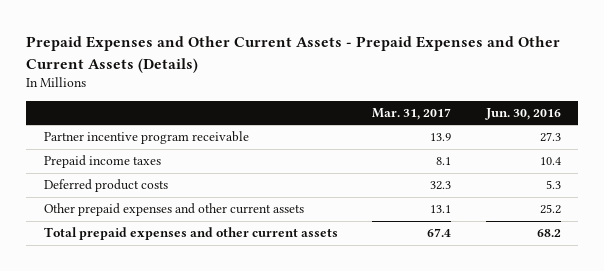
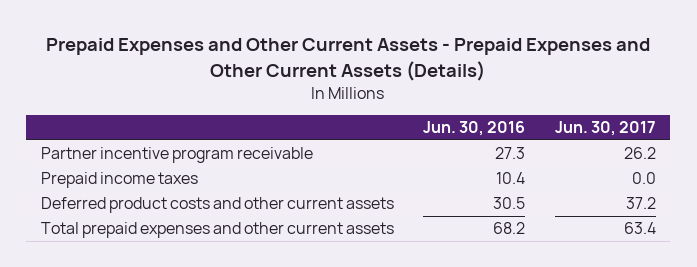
- | Mar. 31, 2017 | Jun. 30, 2016
+ | Jun. 30, 2016 | Jun. 30, 2017
- Deferred product costs | 32.3 | 5.3
- Other prepaid expenses and other current assets | 13.1 | 25.2
+ Deferred product costs and other current assets | 30.5 | 37.2

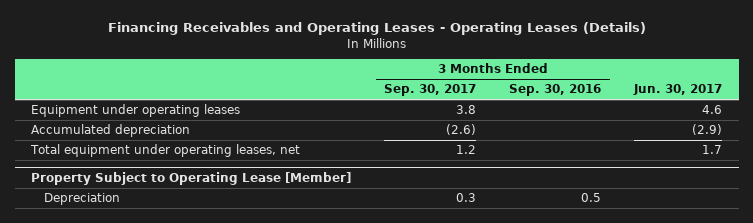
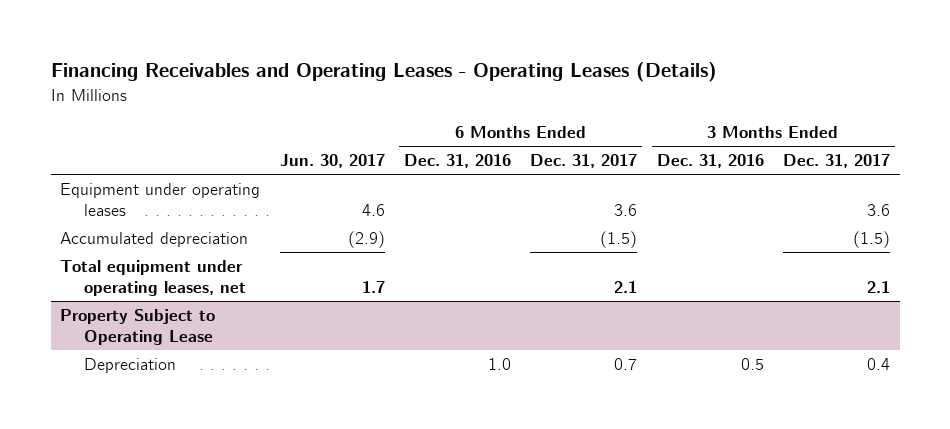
- | 3 Months Ended Sep. 30, 2017 | 3 Months Ended Sep. 30, 2016 | Jun. 30, 2017
+ | Jun. 30, 2017 | 6 Months Ended Dec. 31, 2016 | 6 Months Ended Dec. 31, 2017 | 3 Months Ended Dec. 31, 2016 | 3 Months Ended Dec. 31, 2017
- Property Subject to Operating Lease [Member]
+ Property Subject to Operating Lease

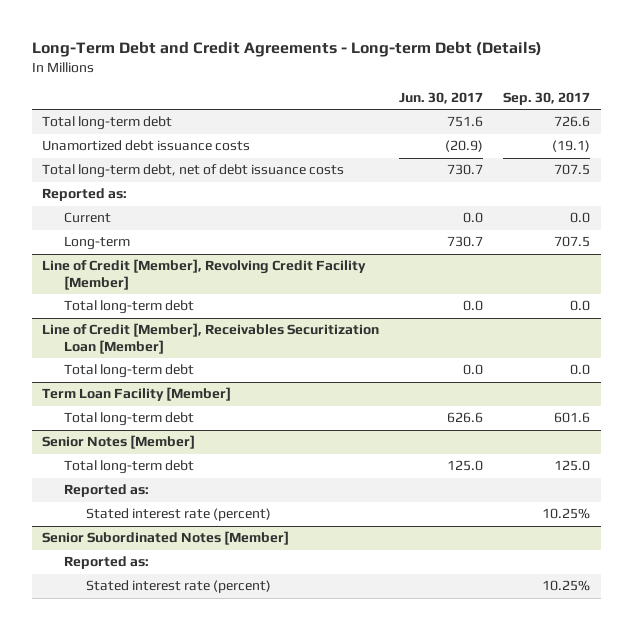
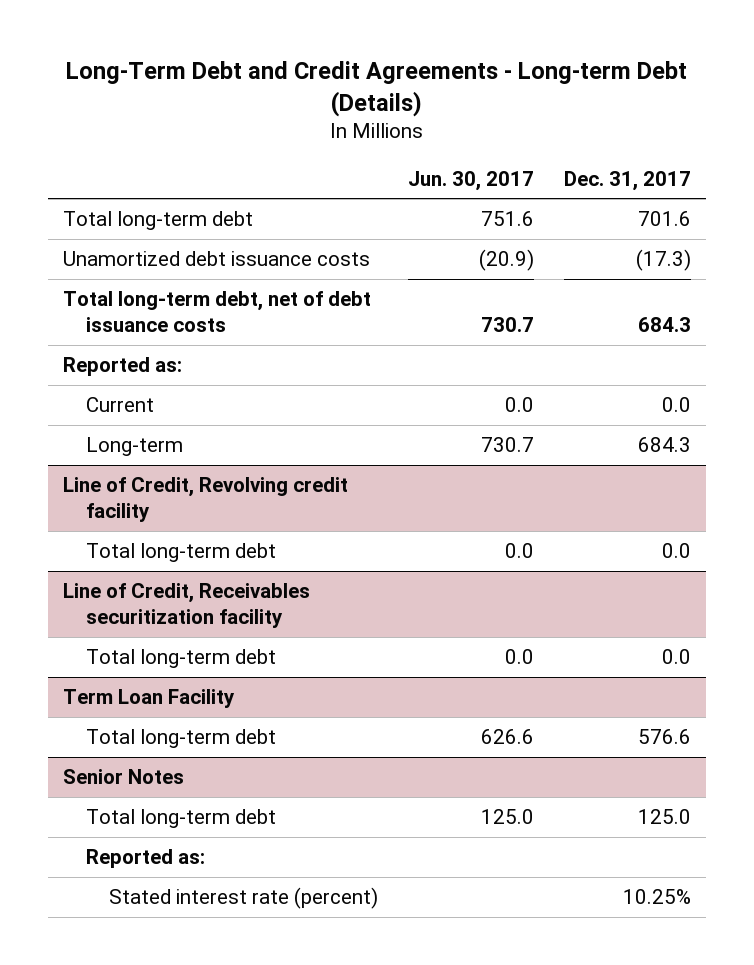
- | Jun. 30, 2017 | Sep. 30, 2017
+ | Jun. 30, 2017 | Dec. 31, 2017
- Line of Credit [Member], Revolving Credit Facility [Member]
+ Line of Credit, Revolving credit facility
- Line of Credit [Member], Receivables Securitization Loan [Member]
+ Line of Credit, Receivables securitization facility
- Term Loan Facility [Member]
+ Term Loan Facility
- Senior Notes [Member]
+ Senior Notes
- Senior Subordinated Notes [Member]
- Reported as:
- Stated interest rate (percent) | | 10.25%

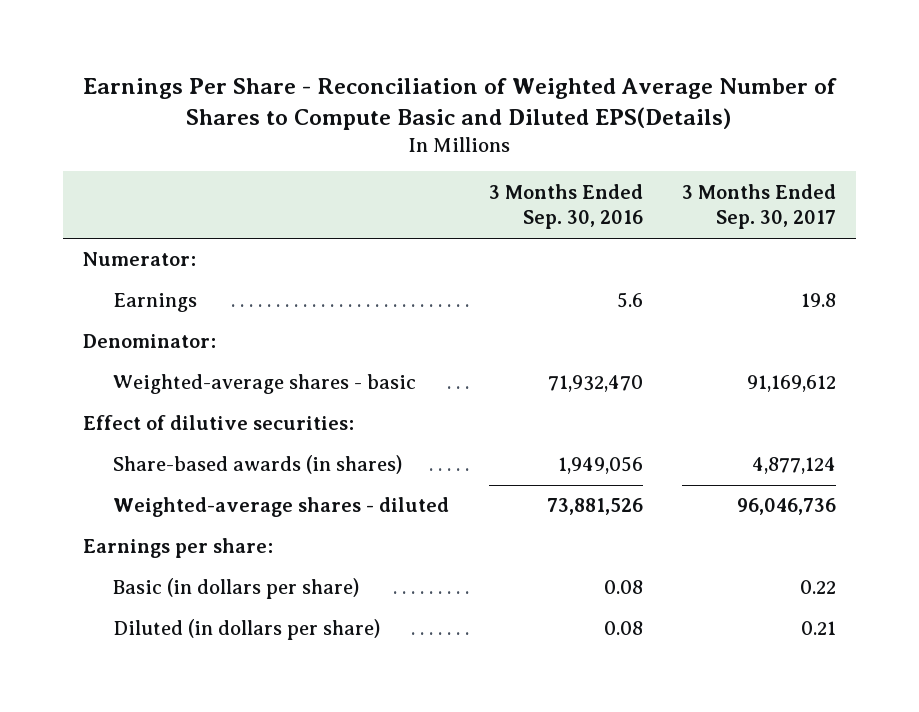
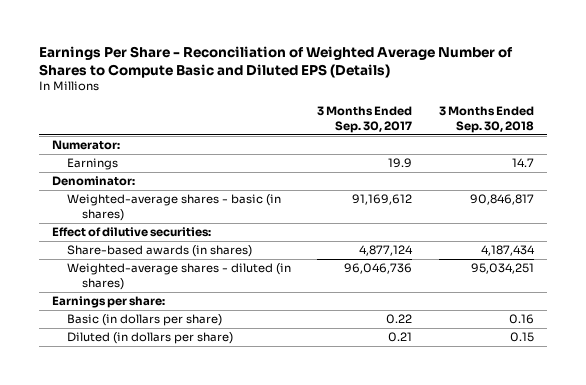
- Earnings Per Share - Reconciliation of Weighted Average Number of Shares to Compute Basic and Diluted EPS(Details)
+ Earnings Per Share - Reconciliation of Weighted Average Number of Shares to Compute Basic and Diluted EPS (Details)
- | 3 Months Ended Sep. 30, 2016 | 3 Months Ended Sep. 30, 2017
+ | 3 Months Ended Sep. 30, 2017 | 3 Months Ended Sep. 30, 2018
- Earnings | 5.6 | 19.8
+ Earnings | 19.9 | 14.7
- Weighted-average shares - basic | 71,932,470 | 91,169,612
+ Weighted-average shares - basic (in shares) | 91,169,612 | 90,846,817
- Weighted-average shares - diluted | 73,881,526 | 96,046,736
+ Weighted-average shares - diluted (in shares) | 96,046,736 | 95,034,251

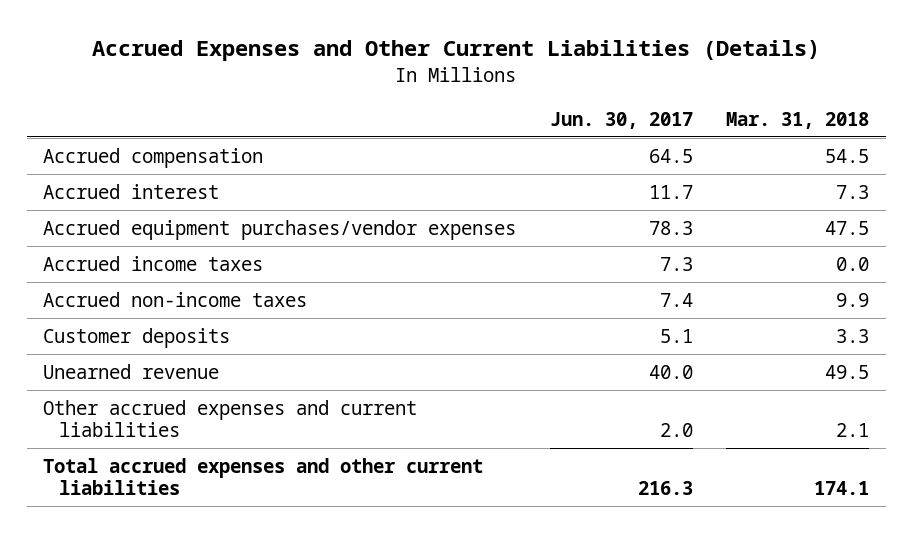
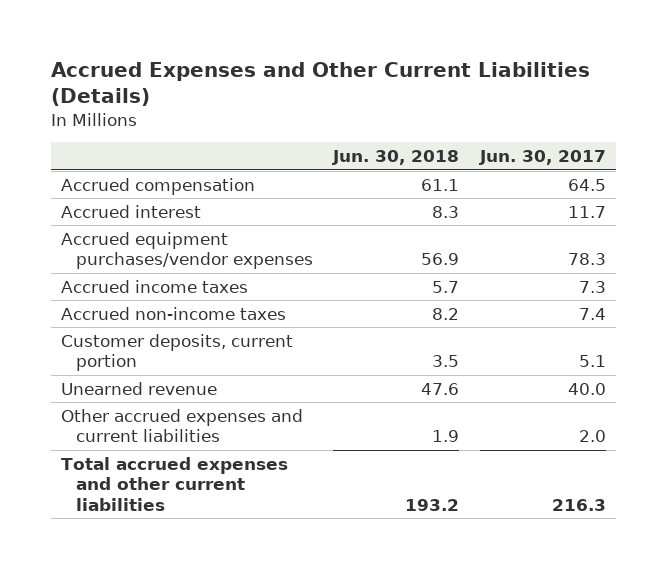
- | Jun. 30, 2017 | Mar. 31, 2018
+ | Jun. 30, 2018 | Jun. 30, 2017
- Customer deposits | 5.1 | 3.3
+ Customer deposits, current portion | 3.5 | 5.1

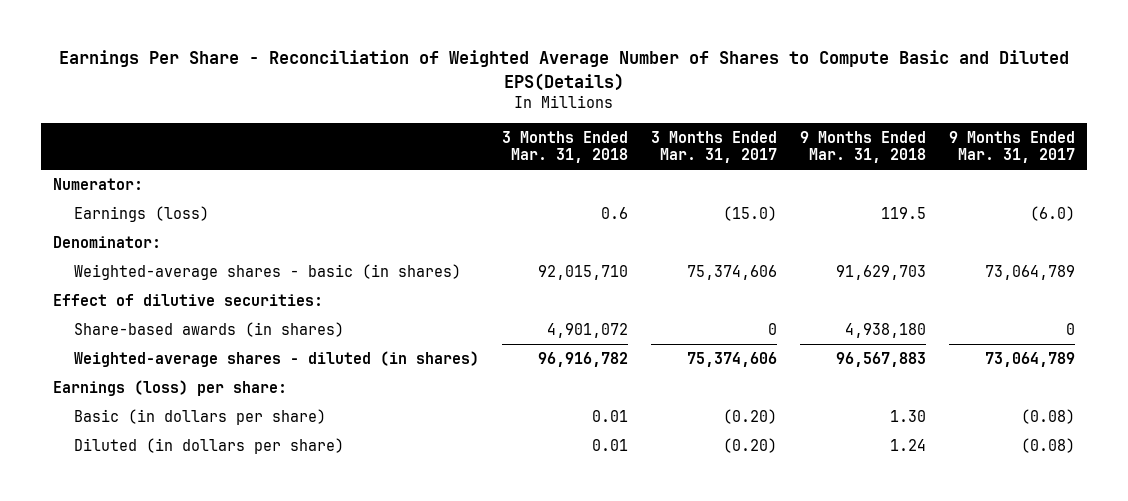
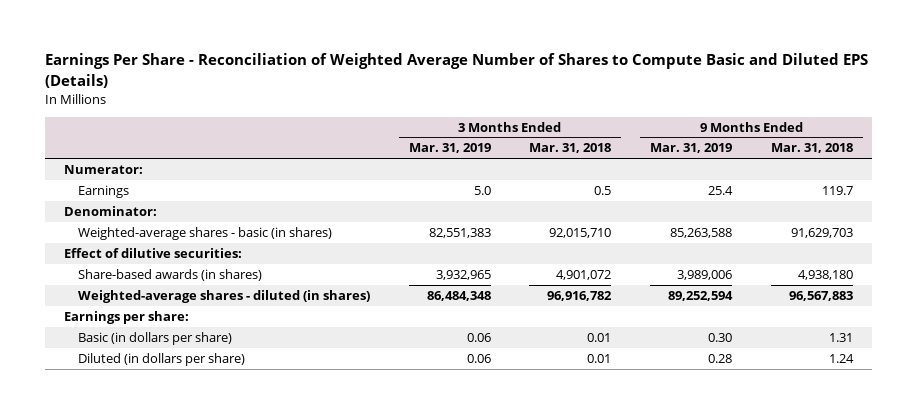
- Earnings Per Share - Reconciliation of Weighted Average Number of Shares to Compute Basic and Diluted EPS(Details)
+ Earnings Per Share - Reconciliation of Weighted Average Number of Shares to Compute Basic and Diluted EPS (Details)
- | 3 Months Ended Mar. 31, 2018 | 3 Months Ended Mar. 31, 2017 | 9 Months Ended Mar. 31, 2018 | 9 Months Ended Mar. 31, 2017
+ | 3 Months Ended Mar. 31, 2019 | 3 Months Ended Mar. 31, 2018 | 9 Months Ended Mar. 31, 2019 | 9 Months Ended Mar. 31, 2018
- Earnings (loss) | 0.6 | (15.0) | 119.5 | (6.0)
+ Earnings | 5.0 | 0.5 | 25.4 | 119.7
- Earnings (loss) per share:
- Basic (in dollars per share) | 0.01 | (0.20) | 1.30 | (0.08)
+ Earnings per share:
+ Basic (in dollars per share) | 0.06 | 0.01 | 0.30 | 1.31

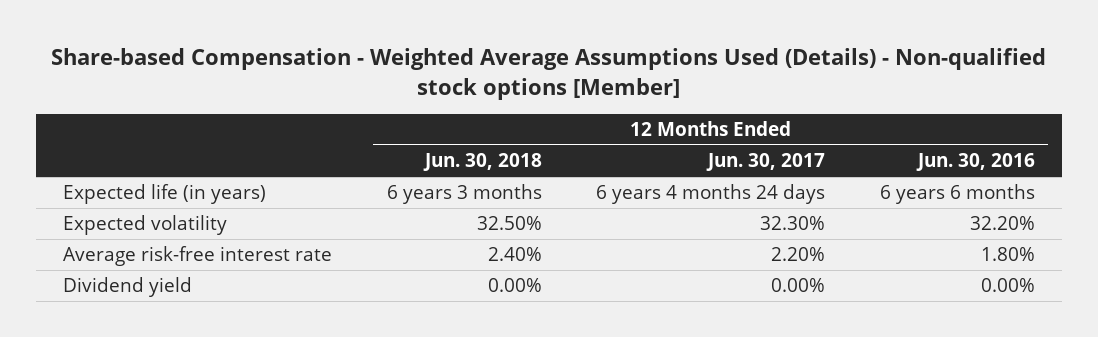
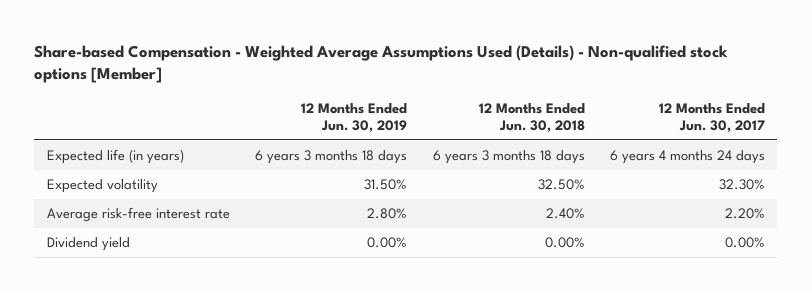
- | 12 Months Ended Jun. 30, 2018 | 12 Months Ended Jun. 30, 2017 | 12 Months Ended Jun. 30, 2016
+ | 12 Months Ended Jun. 30, 2019 | 12 Months Ended Jun. 30, 2018 | 12 Months Ended Jun. 30, 2017
- Expected life (in years) | 6 years 3 months | 6 years 4 months 24 days | 6 years 6 months
+ Expected life (in years) | 6 years 3 months 18 days | 6 years 3 months 18 days | 6 years 4 months 24 days

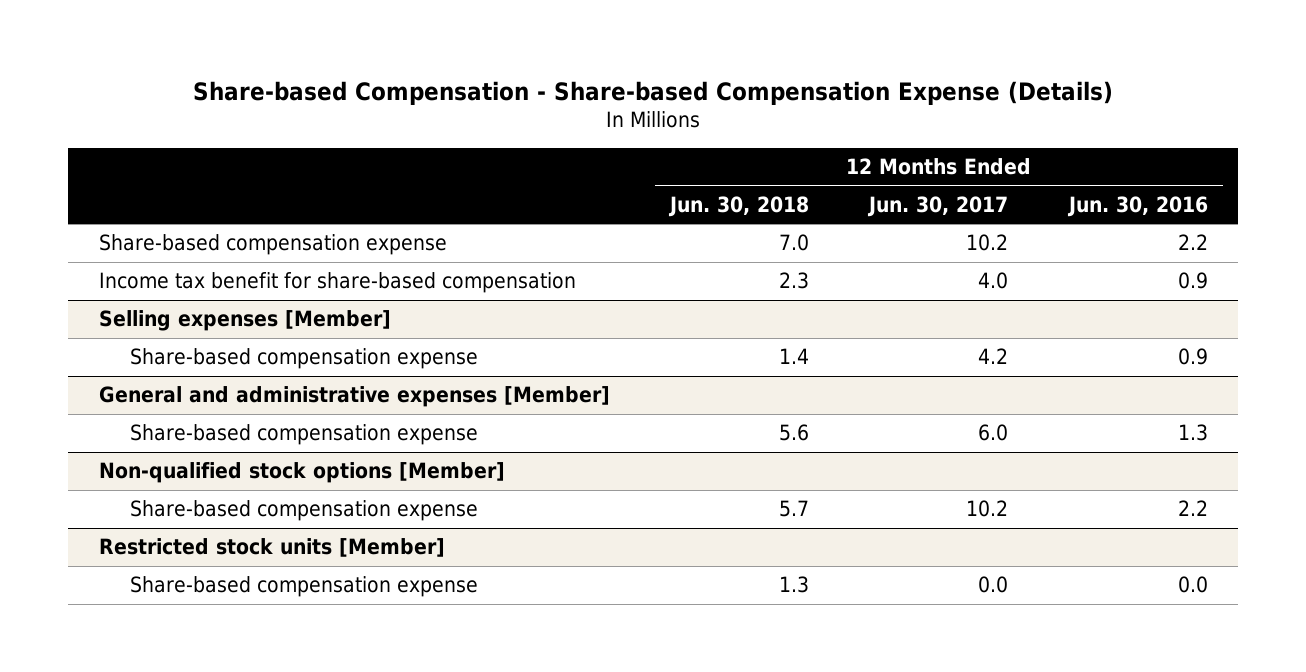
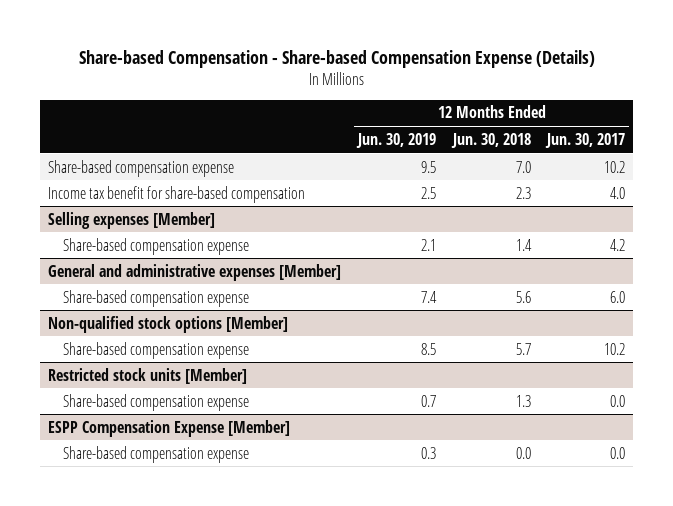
- | 12 Months Ended Jun. 30, 2018 | 12 Months Ended Jun. 30, 2017 | 12 Months Ended Jun. 30, 2016
+ | 12 Months Ended Jun. 30, 2019 | 12 Months Ended Jun. 30, 2018 | 12 Months Ended Jun. 30, 2017
+ ESPP Compensation Expense [Member]
+ Share-based compensation expense | 0.3 | 0.0 | 0.0

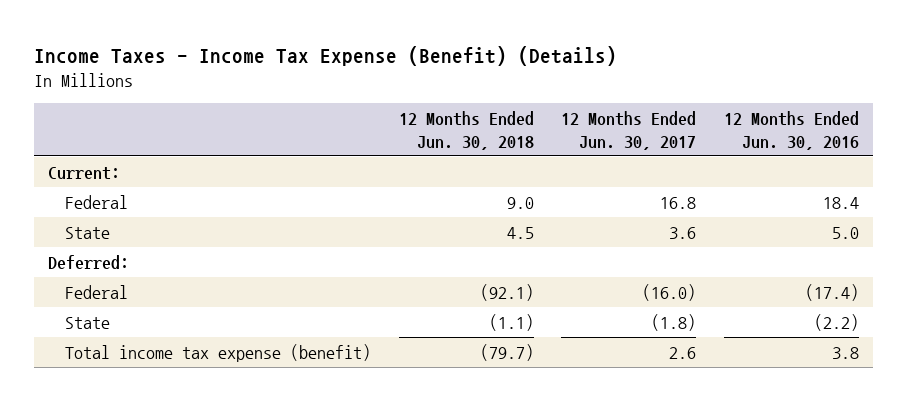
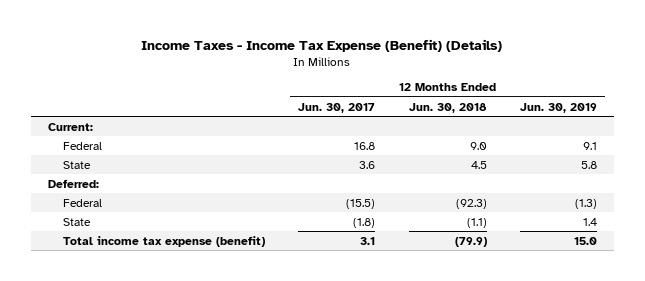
- | 12 Months Ended Jun. 30, 2018 | 12 Months Ended Jun. 30, 2017 | 12 Months Ended Jun. 30, 2016
+ | 12 Months Ended Jun. 30, 2017 | 12 Months Ended Jun. 30, 2018 | 12 Months Ended Jun. 30, 2019
- Federal | (92.1) | (16.0) | (17.4)
+ Federal | (15.5) | (92.3) | (1.3)
- Total income tax expense (benefit) | (79.7) | 2.6 | 3.8
+ Total income tax expense (benefit) | 3.1 | (79.9) | 15.0

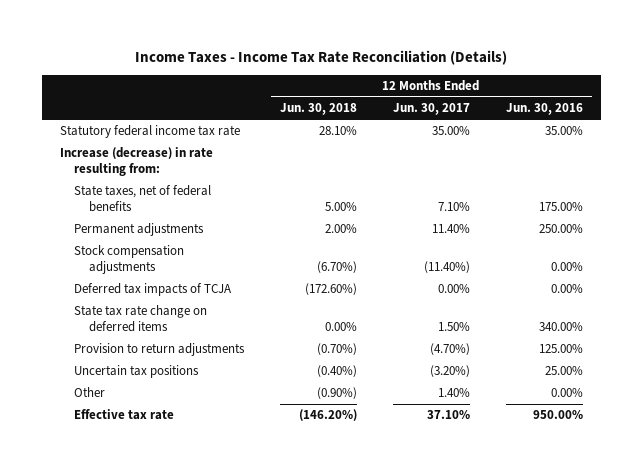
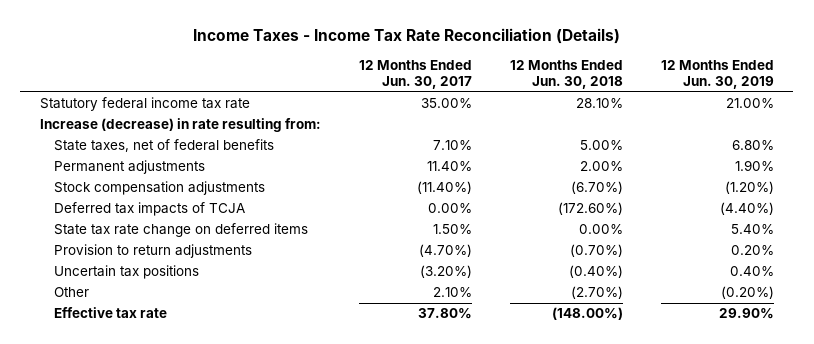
- | 12 Months Ended Jun. 30, 2018 | 12 Months Ended Jun. 30, 2017 | 12 Months Ended Jun. 30, 2016
+ | 12 Months Ended Jun. 30, 2017 | 12 Months Ended Jun. 30, 2018 | 12 Months Ended Jun. 30, 2019
- Other | (0.90%) | 1.40% | 0.00%
- Effective tax rate | (146.20%) | 37.10% | 950.00%
+ Other | 2.10% | (2.70%) | (0.20%)
+ Effective tax rate | 37.80% | (148.00%) | 29.90%

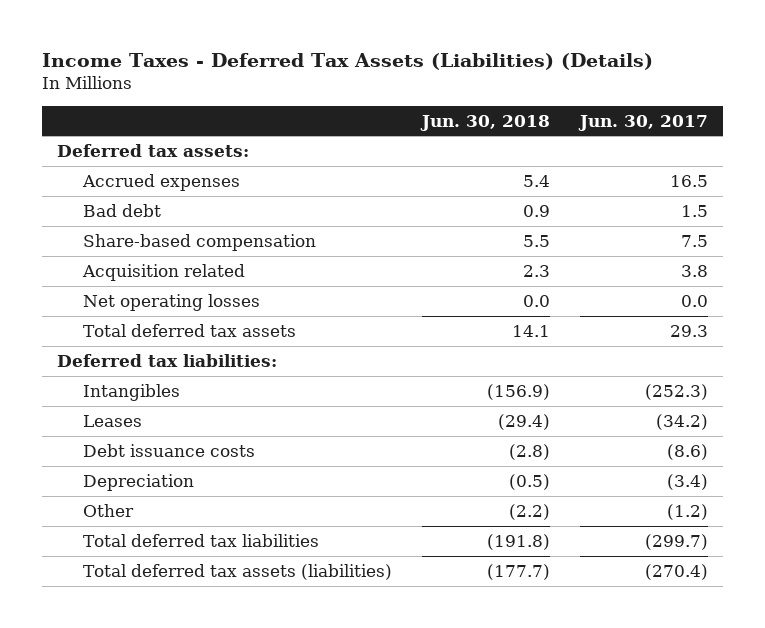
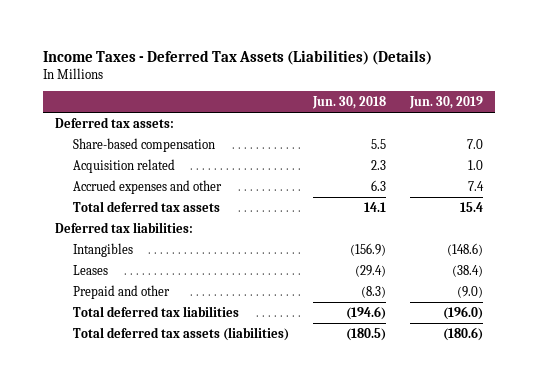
- | Jun. 30, 2018 | Jun. 30, 2017
+ | Jun. 30, 2018 | Jun. 30, 2019
- Accrued expenses | 5.4 | 16.5
- Bad debt | 0.9 | 1.5
- Net operating losses | 0.0 | 0.0
+ Accrued expenses and other | 6.3 | 7.4
- Debt issuance costs | (2.8) | (8.6)
- Depreciation | (0.5) | (3.4)
- Other | (2.2) | (1.2)
- Total deferred tax liabilities | (191.8) | (299.7)
- Total deferred tax assets (liabilities) | (177.7) | (270.4)
+ Prepaid and other | (8.3) | (9.0)
+ Total deferred tax liabilities | (194.6) | (196.0)
+ Total deferred tax assets (liabilities) | (180.5) | (180.6)

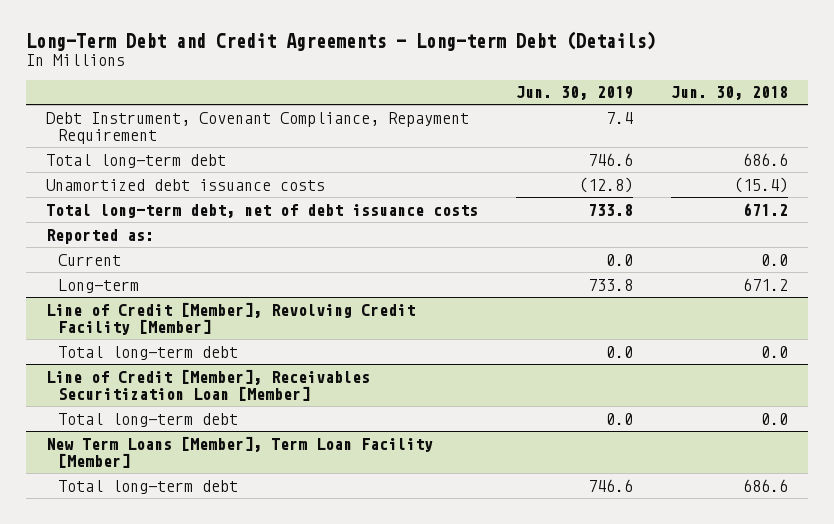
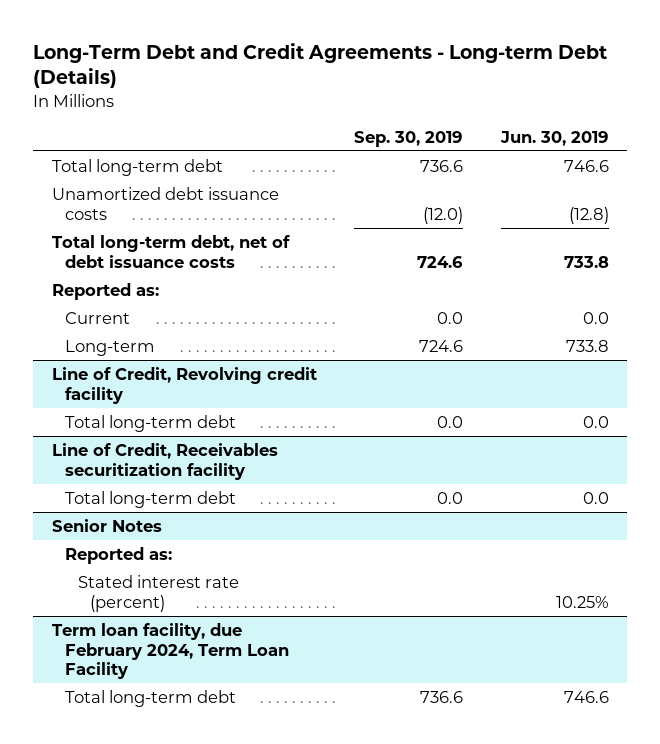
- | Jun. 30, 2019 | Jun. 30, 2018
+ | Sep. 30, 2019 | Jun. 30, 2019
- Debt Instrument, Covenant Compliance, Repayment Requirement | 7.4 |
- Line of Credit [Member], Revolving Credit Facility [Member]
+ Line of Credit, Revolving credit facility
- Line of Credit [Member], Receivables Securitization Loan [Member]
+ Line of Credit, Receivables securitization facility
- New Term Loans [Member], Term Loan Facility [Member]
+ Senior Notes
+ Reported as:
+ Stated interest rate (percent) | | 10.25%
+ Term loan facility, due February 2024, Term Loan Facility

